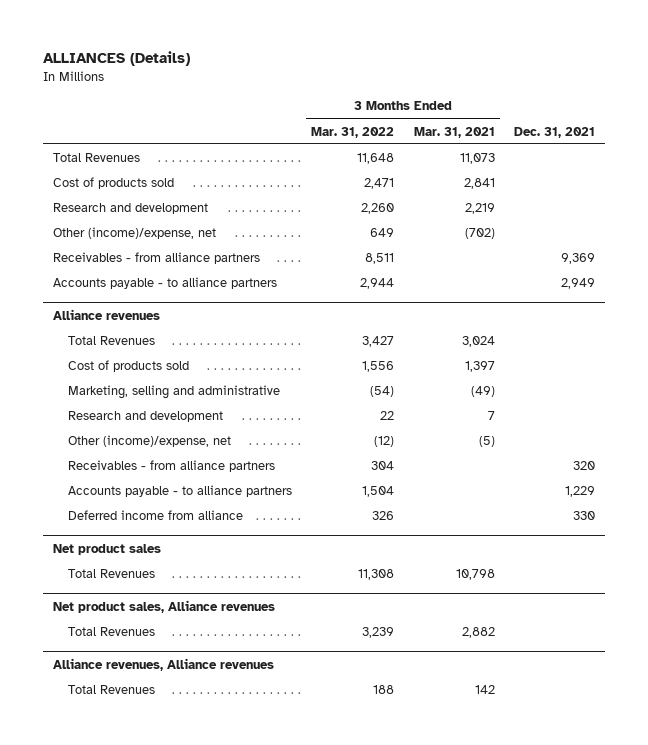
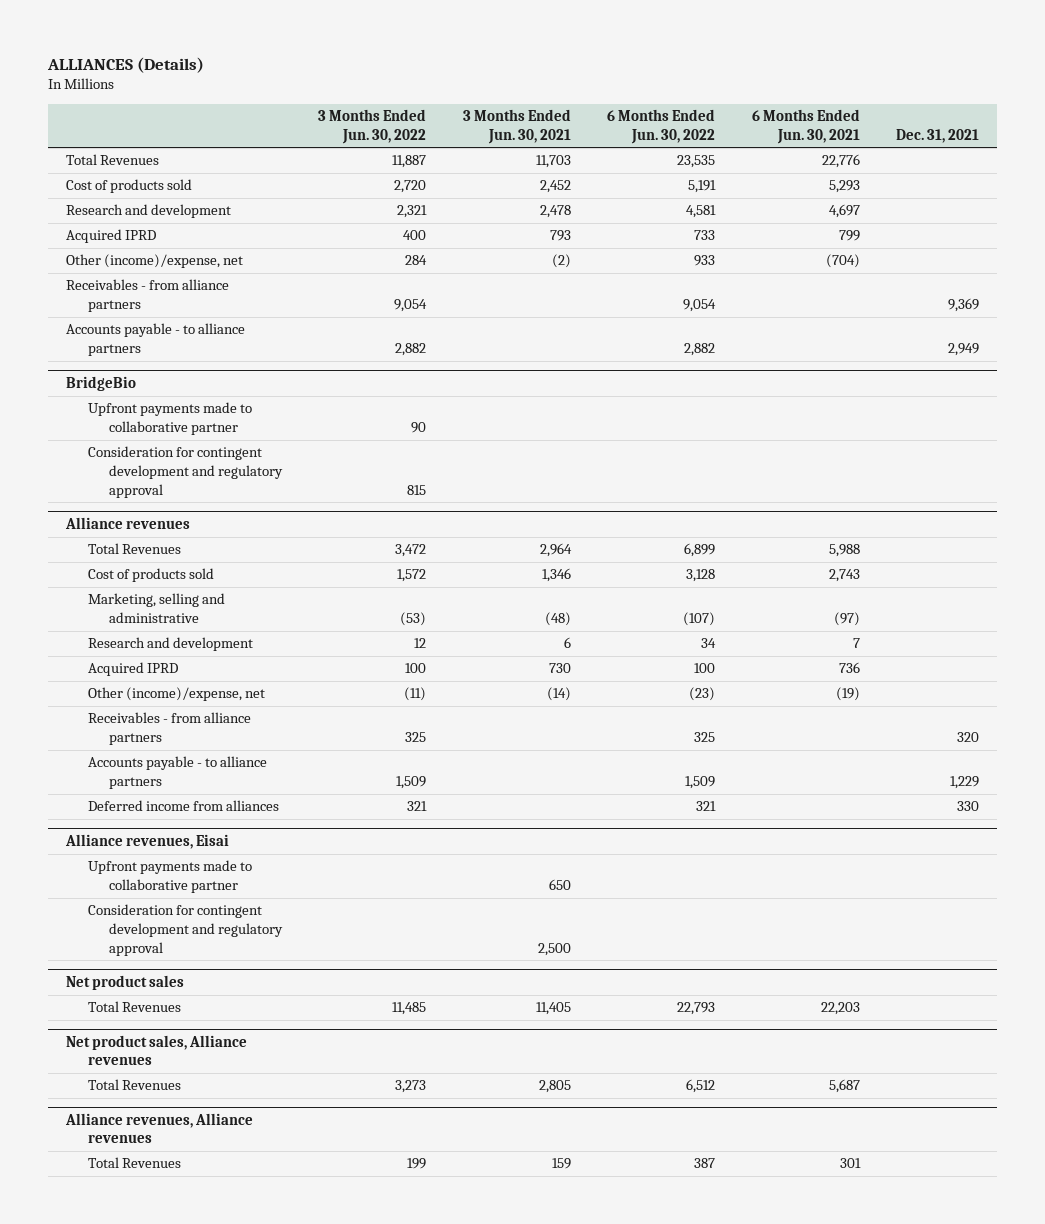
- | 3 Months Ended Mar. 31, 2022 | 3 Months Ended Mar. 31, 2021 | Dec. 31, 2021
+ | 3 Months Ended Jun. 30, 2022 | 3 Months Ended Jun. 30, 2021 | 6 Months Ended Jun. 30, 2022 | 6 Months Ended Jun. 30, 2021 | Dec. 31, 2021
+ Acquired IPRD | 400 | 793 | 733 | 799 |
+ BridgeBio
+ Upfront payments made to collaborative partner | 90 | | | |
+ Consideration for contingent development and regulatory approval | 815 | | | |
@ Alliance revenues
+ Acquired IPRD | 100 | 730 | 100 | 736 |
- Deferred income from alliance | 326 | | 330
+ Deferred income from alliances | 321 | | 321 | | 330
+ Alliance revenues, Eisai
+ Upfront payments made to collaborative partner | | 650 | | |
+ Consideration for contingent development and regulatory approval | | 2,500 | | |

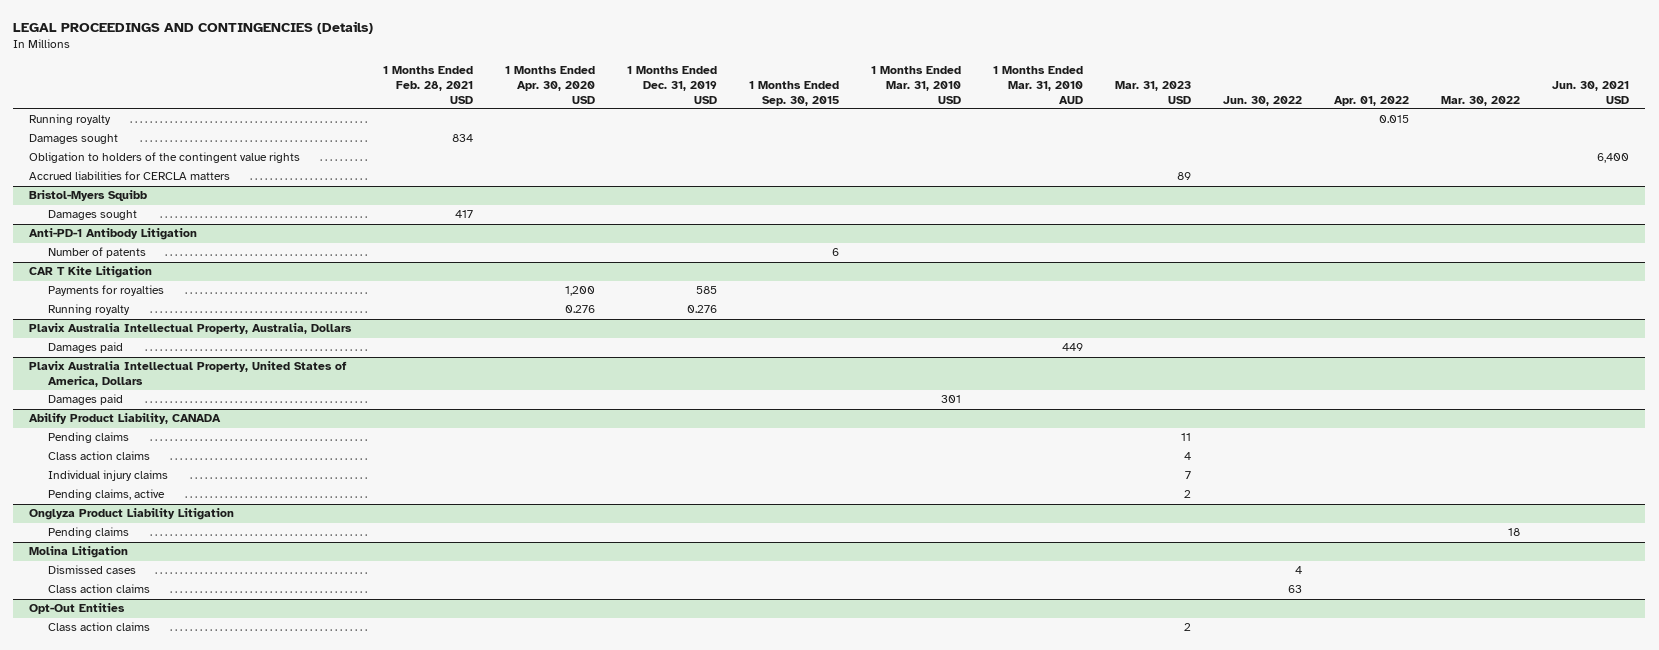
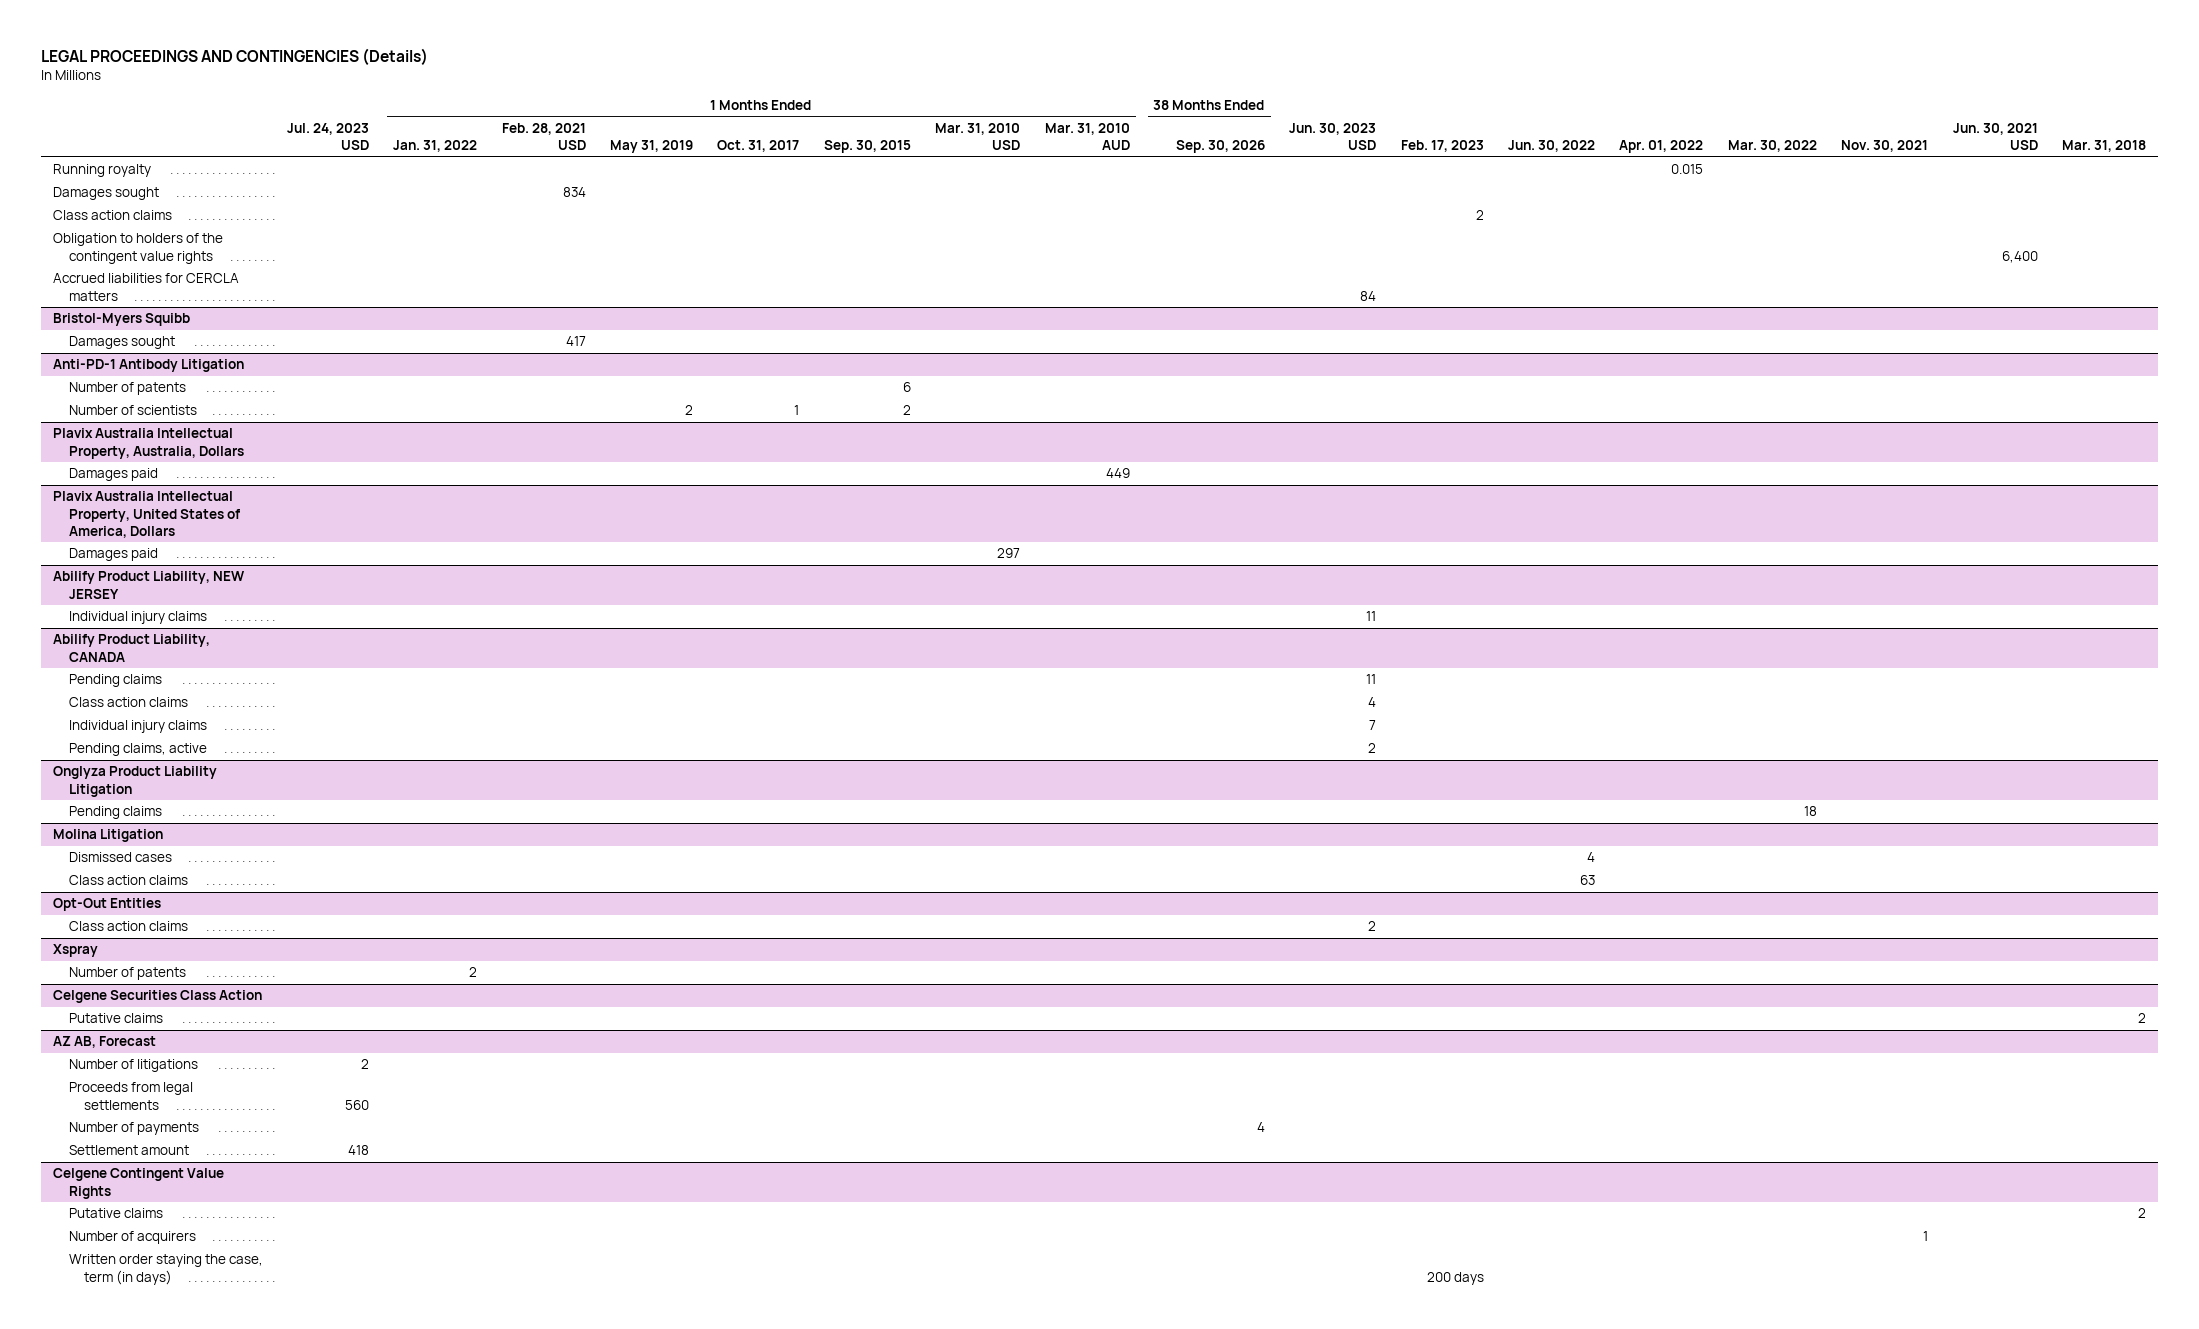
- | 1 Months Ended Feb. 28, 2021 USD | 1 Months Ended Apr. 30, 2020 USD | 1 Months Ended Dec. 31, 2019 USD | 1 Months Ended Sep. 30, 2015 | 1 Months Ended Mar. 31, 2010 USD | 1 Months Ended Mar. 31, 2010 AUD | Mar. 31, 2023 USD | Jun. 30, 2022 | Apr. 01, 2022 | Mar. 30, 2022 | Jun. 30, 2021 USD
+ | Jul. 24, 2023 USD | 1 Months Ended Jan. 31, 2022 | 1 Months Ended Feb. 28, 2021 USD | 1 Months Ended May 31, 2019 | 1 Months Ended Oct. 31, 2017 | 1 Months Ended Sep. 30, 2015 | 1 Months Ended Mar. 31, 2010 USD | 1 Months Ended Mar. 31, 2010 AUD | 38 Months Ended Sep. 30, 2026 | Jun. 30, 2023 USD | Feb. 17, 2023 | Jun. 30, 2022 | Apr. 01, 2022 | Mar. 30, 2022 | Nov. 30, 2021 | Jun. 30, 2021 USD | Mar. 31, 2018
+ Class action claims | | | | | | | | | | | 2 | | | | | |
- CAR T Kite Litigation
- Payments for royalties | | 1,200 | 585 | | | | | | | |
- Running royalty | | 0.276 | 0.276 | | | | | | | |
@ Anti-PD-1 Antibody Litigation
+ Number of scientists | | | | 2 | 1 | 2 | | | | | | | | | | |
@ Plavix Australia Intellectual Property, United States of America, Dollars
- Damages paid | | | | | 301 | | | | | |
+ Damages paid | | | | | | | 297 | | | | | | | | | |
+ Abilify Product Liability, NEW JERSEY
+ Individual injury claims | | | | | | | | | | 11 | | | | | | |
+ Xspray
+ Number of patents | | 2 | | | | | | | | | | | | | | |
+ Celgene Securities Class Action
+ Putative claims | | | | | | | | | | | | | | | | | 2
+ AZ AB, Forecast
+ Number of litigations | 2 | | | | | | | | | | | | | | | |
+ Proceeds from legal settlements | 560 | | | | | | | | | | | | | | | |
+ Number of payments | | | | | | | | | 4 | | | | | | | |
+ Settlement amount | 418 | | | | | | | | | | | | | | | |
+ Celgene Contingent Value Rights
+ Putative claims | | | | | | | | | | | | | | | | | 2
+ Number of acquirers | | | | | | | | | | | | | | | 1 | |
+ Written order staying the case, term (in days) | | | | | | | | | | | 200 days | | | | | |

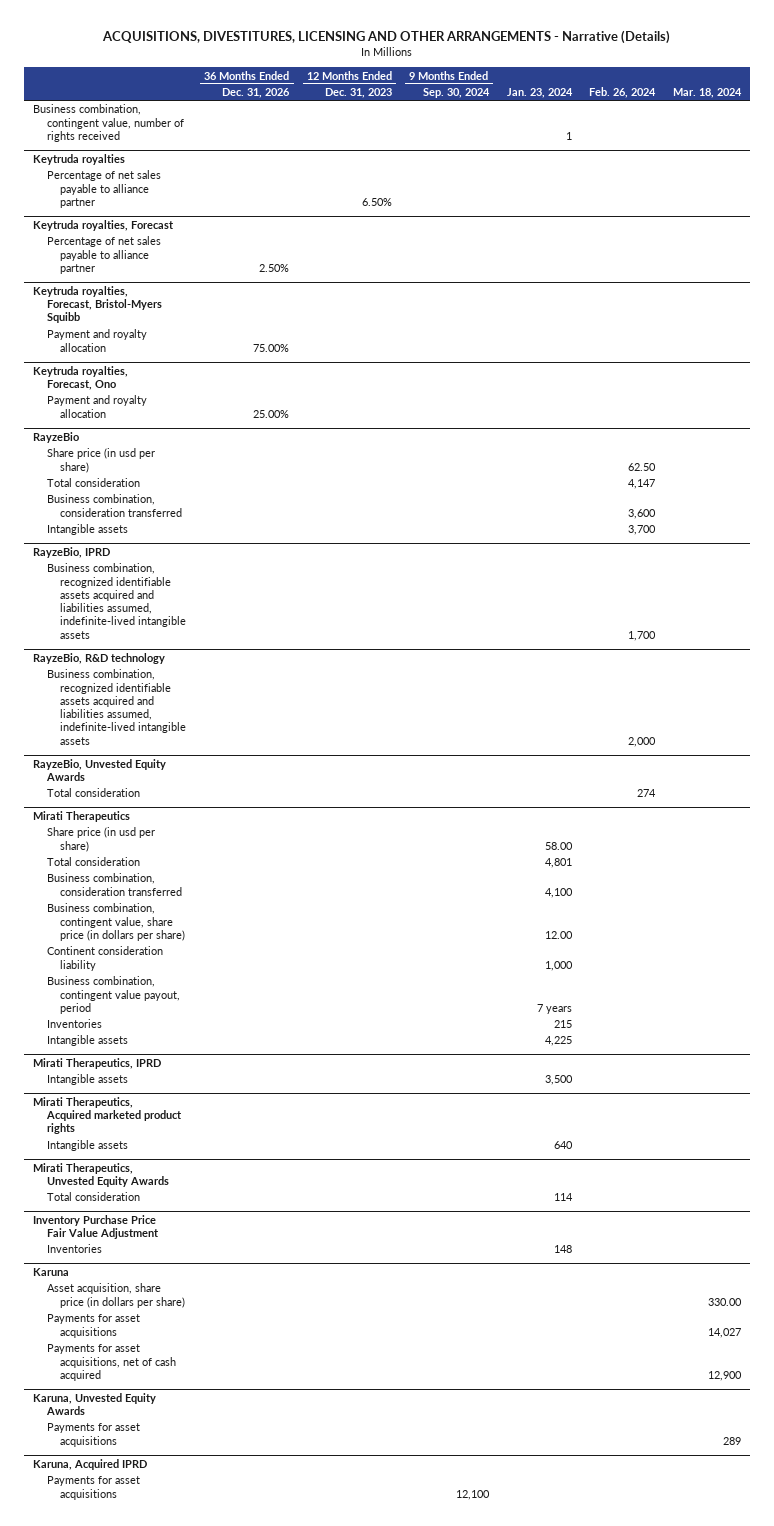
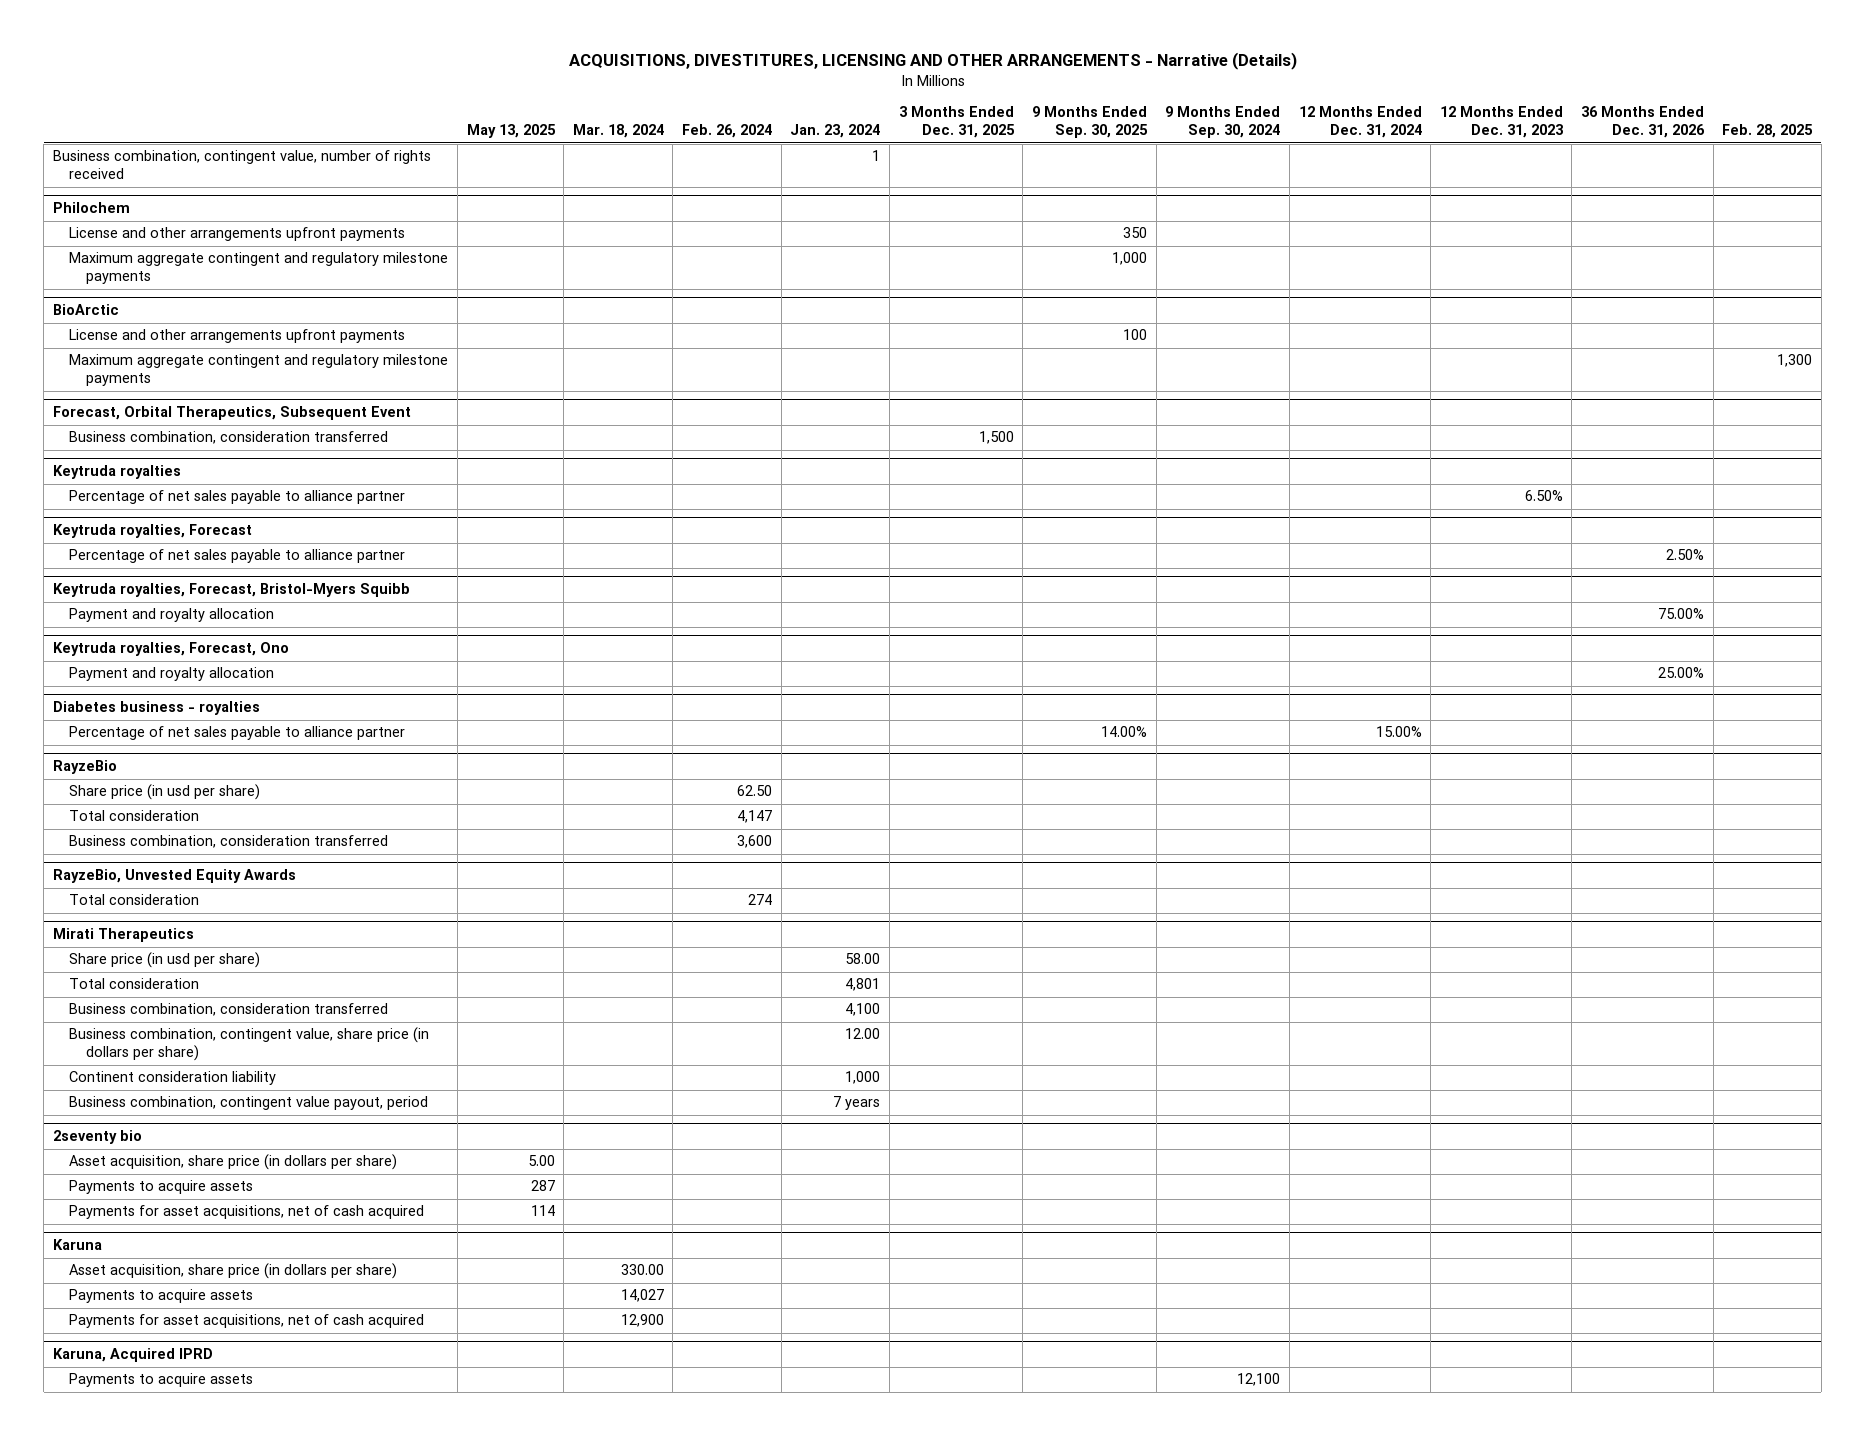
- | 36 Months Ended Dec. 31, 2026 | 12 Months Ended Dec. 31, 2023 | 9 Months Ended Sep. 30, 2024 | Jan. 23, 2024 | Feb. 26, 2024 | Mar. 18, 2024
+ | May 13, 2025 | Mar. 18, 2024 | Feb. 26, 2024 | Jan. 23, 2024 | 3 Months Ended Dec. 31, 2025 | 9 Months Ended Sep. 30, 2025 | 9 Months Ended Sep. 30, 2024 | 12 Months Ended Dec. 31, 2024 | 12 Months Ended Dec. 31, 2023 | 36 Months Ended Dec. 31, 2026 | Feb. 28, 2025
+ Philochem
+ License and other arrangements upfront payments | | | | | | 350 | | | | |
+ Maximum aggregate contingent and regulatory milestone payments | | | | | | 1,000 | | | | |
+ BioArctic
+ License and other arrangements upfront payments | | | | | | 100 | | | | |
+ Maximum aggregate contingent and regulatory milestone payments | | | | | | | | | | | 1,300
+ Forecast, Orbital Therapeutics, Subsequent Event
+ Business combination, consideration transferred | | | | | 1,500 | | | | | |
+ Diabetes business - royalties
+ Percentage of net sales payable to alliance partner | | | | | | 14.00% | | 15.00% | | |
@ RayzeBio
- Intangible assets | | | | | 3,700 |
- RayzeBio, IPRD
- Business combination, recognized identifiable assets acquired and liabilities assumed, indefinite-lived intangible assets | | | | | 1,700 |
- RayzeBio, R&D technology
- Business combination, recognized identifiable assets acquired and liabilities assumed, indefinite-lived intangible assets | | | | | 2,000 |
@ Mirati Therapeutics
- Inventories | | | | 215 | |
- Intangible assets | | | | 4,225 | |
- Mirati Therapeutics, IPRD
- Intangible assets | | | | 3,500 | |
- Mirati Therapeutics, Acquired marketed product rights
- Intangible assets | | | | 640 | |
- Mirati Therapeutics, Unvested Equity Awards
- Total consideration | | | | 114 | |
- Inventory Purchase Price Fair Value Adjustment
- Inventories | | | | 148 | |
+ 2seventy bio
+ Asset acquisition, share price (in dollars per share) | 5.00 | | | | | | | | | |
+ Payments to acquire assets | 287 | | | | | | | | | |
+ Payments for asset acquisitions, net of cash acquired | 114 | | | | | | | | | |
@ Karuna
- Payments for asset acquisitions | | | | | | 14,027
+ Payments to acquire assets | | 14,027 | | | | | | | | |
- Karuna, Unvested Equity Awards
- Payments for asset acquisitions | | | | | | 289
@ Karuna, Acquired IPRD
- Payments for asset acquisitions | | | 12,100 | | |
+ Payments to acquire assets | | | | | | | 12,100 | | | |

